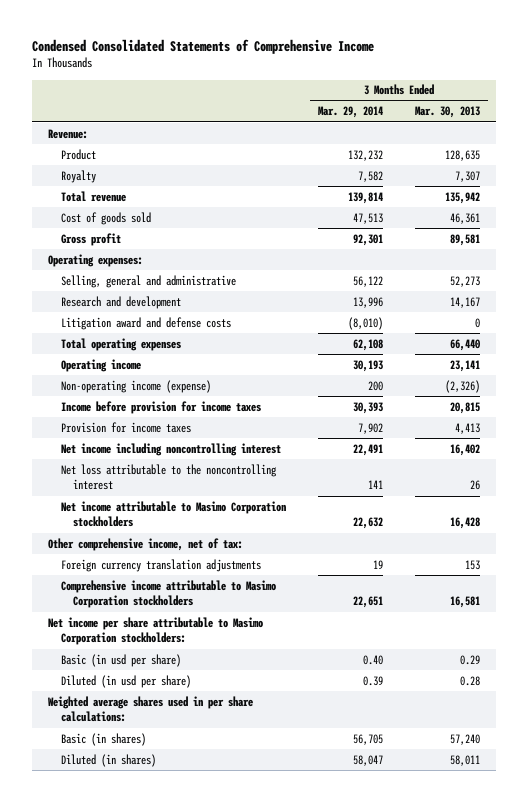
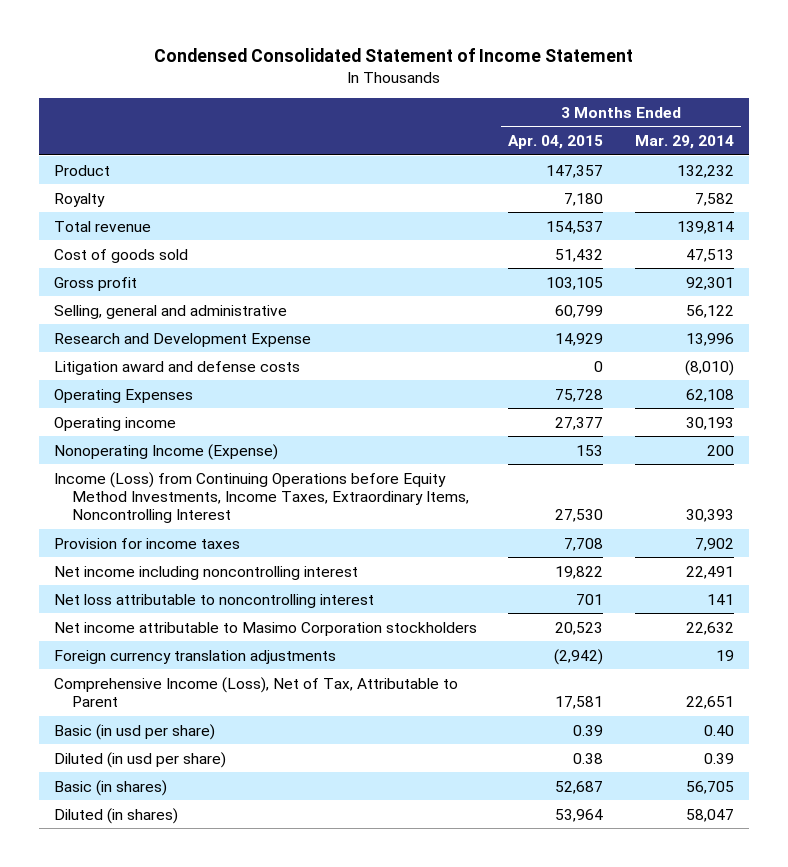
- Condensed Consolidated Statements of Comprehensive Income
+ Condensed Consolidated Statement of Income Statement
- | 3 Months Ended Mar. 29, 2014 | 3 Months Ended Mar. 30, 2013
+ | 3 Months Ended Apr. 04, 2015 | 3 Months Ended Mar. 29, 2014
- Revenue:
- Operating expenses:
- Research and development | 13,996 | 14,167
+ Research and Development Expense | 14,929 | 13,996
- Total operating expenses | 62,108 | 66,440
+ Operating Expenses | 75,728 | 62,108
- Non-operating income (expense) | 200 | (2,326)
- Income before provision for income taxes | 30,393 | 20,815
+ Nonoperating Income (Expense) | 153 | 200
+ Income (Loss) from Continuing Operations before Equity Method Investments, Income Taxes, Extraordinary Items, Noncontrolling Interest | 27,530 | 30,393
- Net loss attributable to the noncontrolling interest | 141 | 26
+ Net loss attributable to noncontrolling interest | 701 | 141
- Other comprehensive income, net of tax:
- Comprehensive income attributable to Masimo Corporation stockholders | 22,651 | 16,581
- Net income per share attributable to Masimo Corporation stockholders:
+ Comprehensive Income (Loss), Net of Tax, Attributable to Parent | 17,581 | 22,651
- Weighted average shares used in per share calculations:

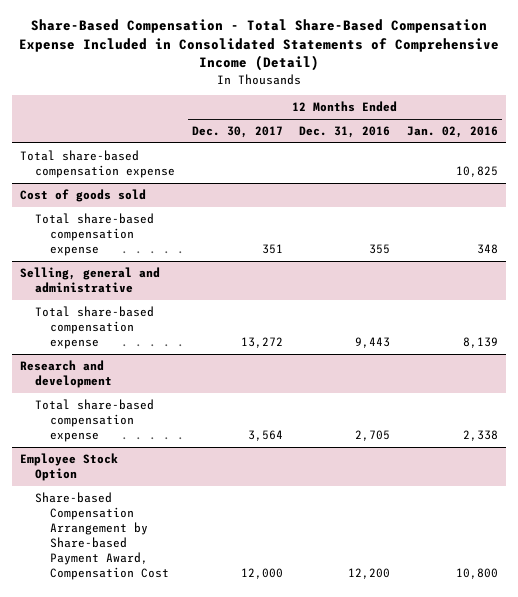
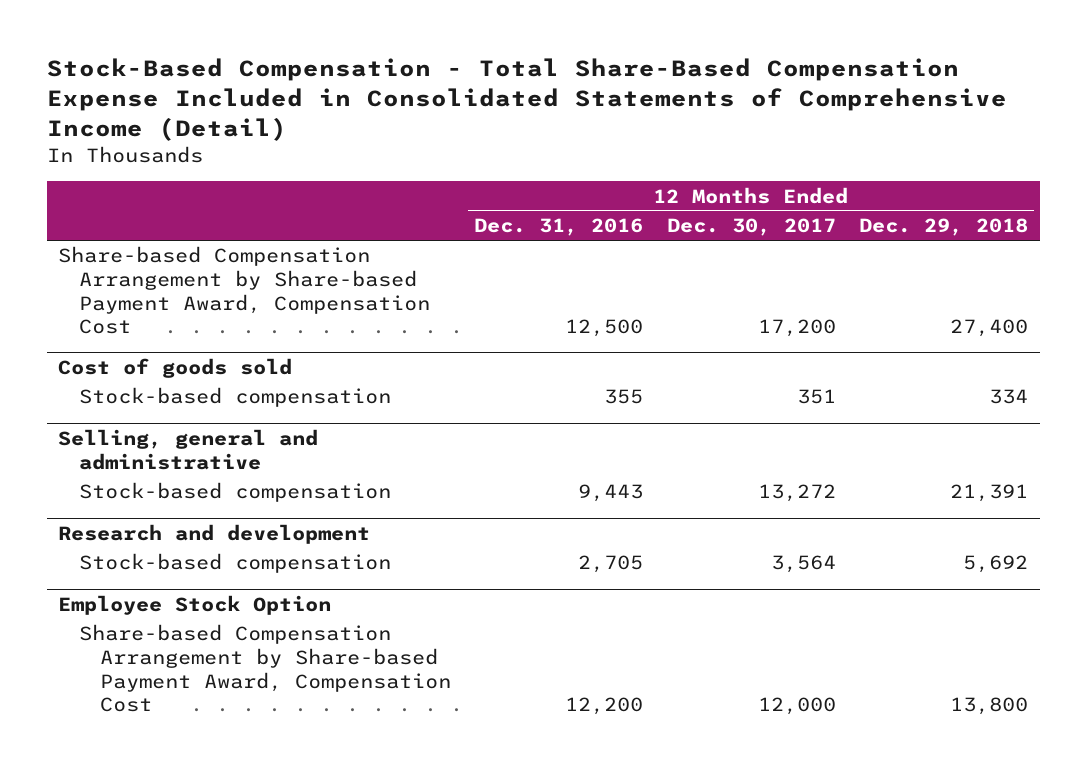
- Share-Based Compensation - Total Share-Based Compensation Expense Included in Consolidated Statements of Comprehensive Income (Detail)
+ Stock-Based Compensation - Total Share-Based Compensation Expense Included in Consolidated Statements of Comprehensive Income (Detail)
- | 12 Months Ended Dec. 30, 2017 | 12 Months Ended Dec. 31, 2016 | 12 Months Ended Jan. 02, 2016
+ | 12 Months Ended Dec. 31, 2016 | 12 Months Ended Dec. 30, 2017 | 12 Months Ended Dec. 29, 2018
- Total share-based compensation expense | | | 10,825
+ Share-based Compensation Arrangement by Share-based Payment Award, Compensation Cost | 12,500 | 17,200 | 27,400
@ Cost of goods sold
- Total share-based compensation expense | 351 | 355 | 348
+ Stock-based compensation | 355 | 351 | 334
@ Selling, general and administrative
- Total share-based compensation expense | 13,272 | 9,443 | 8,139
+ Stock-based compensation | 9,443 | 13,272 | 21,391
@ Research and development
- Total share-based compensation expense | 3,564 | 2,705 | 2,338
+ Stock-based compensation | 2,705 | 3,564 | 5,692

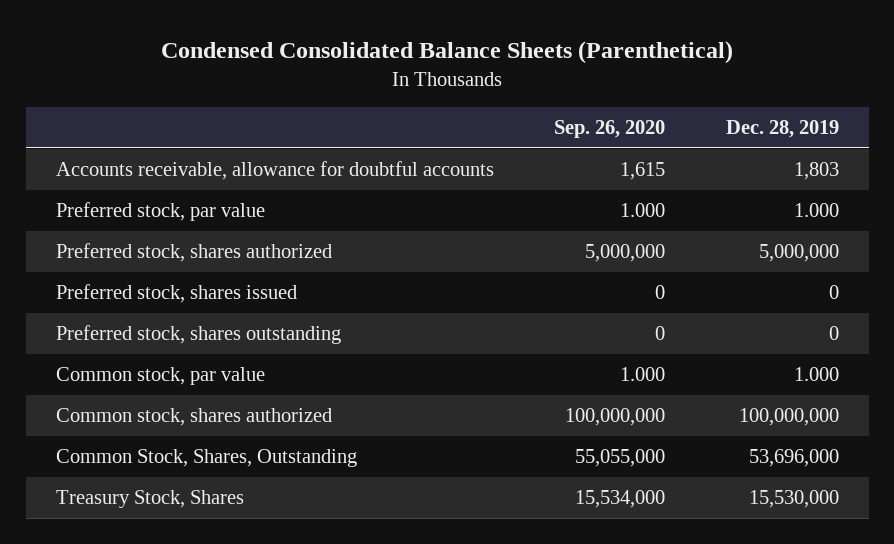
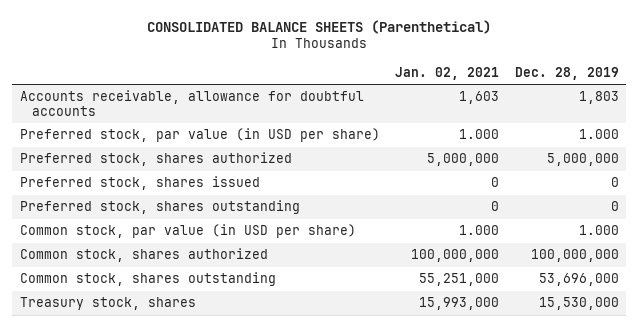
- Condensed Consolidated Balance Sheets (Parenthetical)
+ CONSOLIDATED BALANCE SHEETS (Parenthetical)
- | Sep. 26, 2020 | Dec. 28, 2019
+ | Jan. 02, 2021 | Dec. 28, 2019
- Preferred stock, par value | 1.000 | 1.000
+ Preferred stock, par value (in USD per share) | 1.000 | 1.000
- Common stock, par value | 1.000 | 1.000
+ Common stock, par value (in USD per share) | 1.000 | 1.000
- Common Stock, Shares, Outstanding | 55,055,000 | 53,696,000
- Treasury Stock, Shares | 15,534,000 | 15,530,000
+ Common stock, shares outstanding | 55,251,000 | 53,696,000
+ Treasury stock, shares | 15,993,000 | 15,530,000

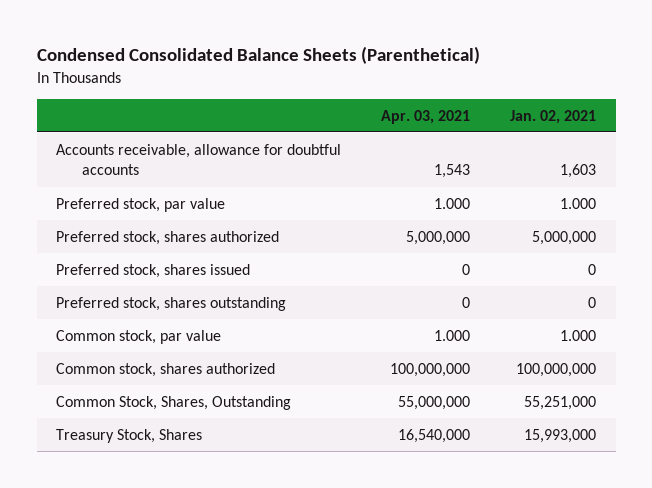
- CONSOLIDATED BALANCE SHEETS (Parenthetical)
+ Condensed Consolidated Balance Sheets (Parenthetical)
- | Jan. 02, 2021 | Dec. 28, 2019
+ | Apr. 03, 2021 | Jan. 02, 2021
- Preferred stock, par value (in USD per share) | 1.000 | 1.000
+ Preferred stock, par value | 1.000 | 1.000
- Common stock, par value (in USD per share) | 1.000 | 1.000
+ Common stock, par value | 1.000 | 1.000
- Common stock, shares outstanding | 55,251,000 | 53,696,000
- Treasury stock, shares | 15,993,000 | 15,530,000
+ Common Stock, Shares, Outstanding | 55,000,000 | 55,251,000
+ Treasury Stock, Shares | 16,540,000 | 15,993,000

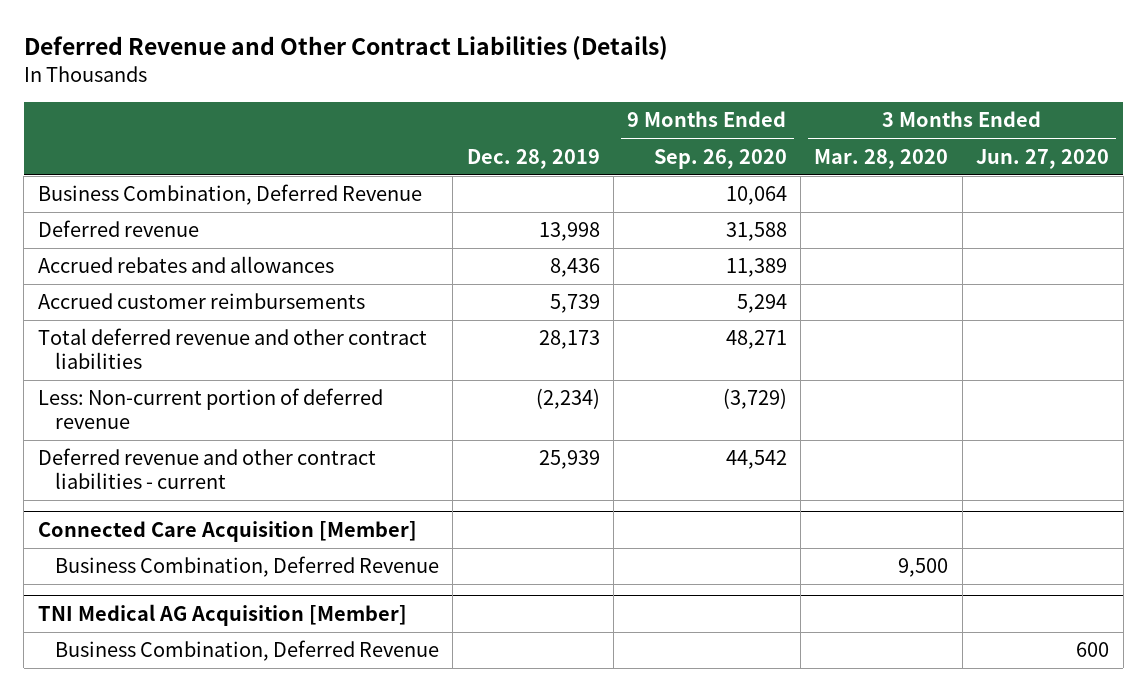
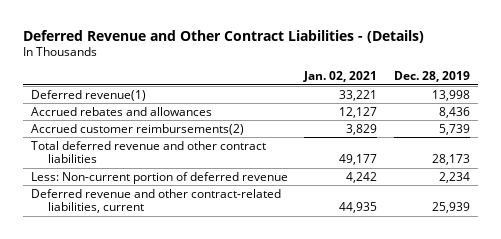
- Deferred Revenue and Other Contract Liabilities (Details)
+ Deferred Revenue and Other Contract Liabilities - (Details)
- | Dec. 28, 2019 | 9 Months Ended Sep. 26, 2020 | 3 Months Ended Mar. 28, 2020 | 3 Months Ended Jun. 27, 2020
+ | Jan. 02, 2021 | Dec. 28, 2019
- Business Combination, Deferred Revenue | | 10,064 | |
- Deferred revenue | 13,998 | 31,588 | |
+ Deferred revenue(1) | 33,221 | 13,998
- Accrued customer reimbursements | 5,739 | 5,294 | |
+ Accrued customer reimbursements(2) | 3,829 | 5,739
- Less: Non-current portion of deferred revenue | (2,234) | (3,729) | |
- Deferred revenue and other contract liabilities - current | 25,939 | 44,542 | |
- Connected Care Acquisition [Member]
- Business Combination, Deferred Revenue | | | 9,500 |
- TNI Medical AG Acquisition [Member]
- Business Combination, Deferred Revenue | | | | 600
+ Less: Non-current portion of deferred revenue | 4,242 | 2,234
+ Deferred revenue and other contract-related liabilities, current | 44,935 | 25,939

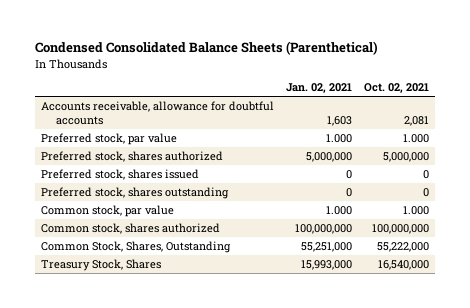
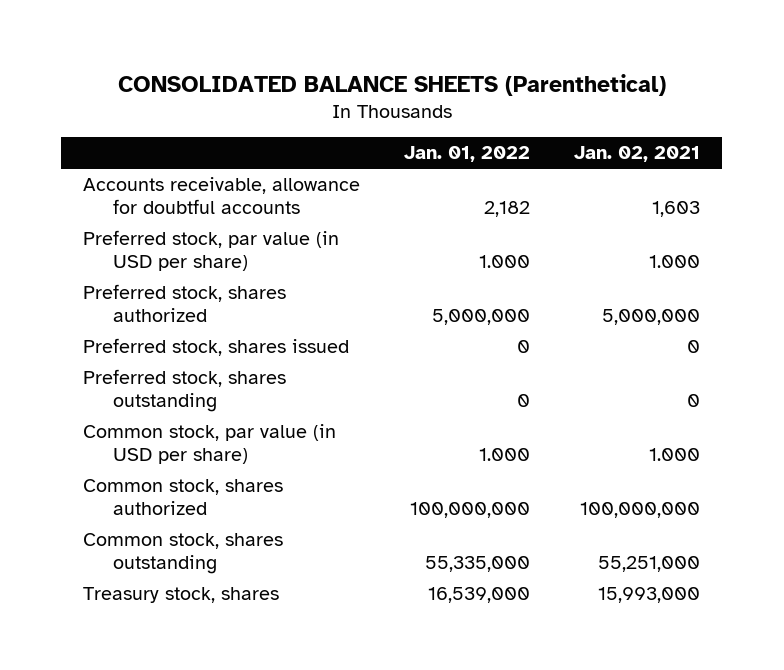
- Condensed Consolidated Balance Sheets (Parenthetical)
+ CONSOLIDATED BALANCE SHEETS (Parenthetical)
- | Jan. 02, 2021 | Oct. 02, 2021
+ | Jan. 01, 2022 | Jan. 02, 2021
- Preferred stock, par value | 1.000 | 1.000
+ Preferred stock, par value (in USD per share) | 1.000 | 1.000
- Common stock, par value | 1.000 | 1.000
+ Common stock, par value (in USD per share) | 1.000 | 1.000
- Common Stock, Shares, Outstanding | 55,251,000 | 55,222,000
- Treasury Stock, Shares | 15,993,000 | 16,540,000
+ Common stock, shares outstanding | 55,335,000 | 55,251,000
+ Treasury stock, shares | 16,539,000 | 15,993,000

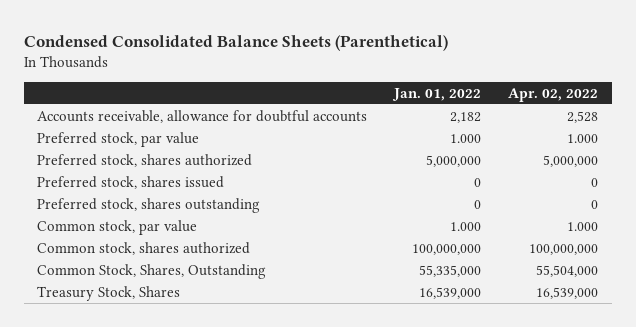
- CONSOLIDATED BALANCE SHEETS (Parenthetical)
+ Condensed Consolidated Balance Sheets (Parenthetical)
- | Jan. 01, 2022 | Jan. 02, 2021
+ | Jan. 01, 2022 | Apr. 02, 2022
- Preferred stock, par value (in USD per share) | 1.000 | 1.000
+ Preferred stock, par value | 1.000 | 1.000
- Common stock, par value (in USD per share) | 1.000 | 1.000
+ Common stock, par value | 1.000 | 1.000
- Common stock, shares outstanding | 55,335,000 | 55,251,000
- Treasury stock, shares | 16,539,000 | 15,993,000
+ Common Stock, Shares, Outstanding | 55,335,000 | 55,504,000
+ Treasury Stock, Shares | 16,539,000 | 16,539,000

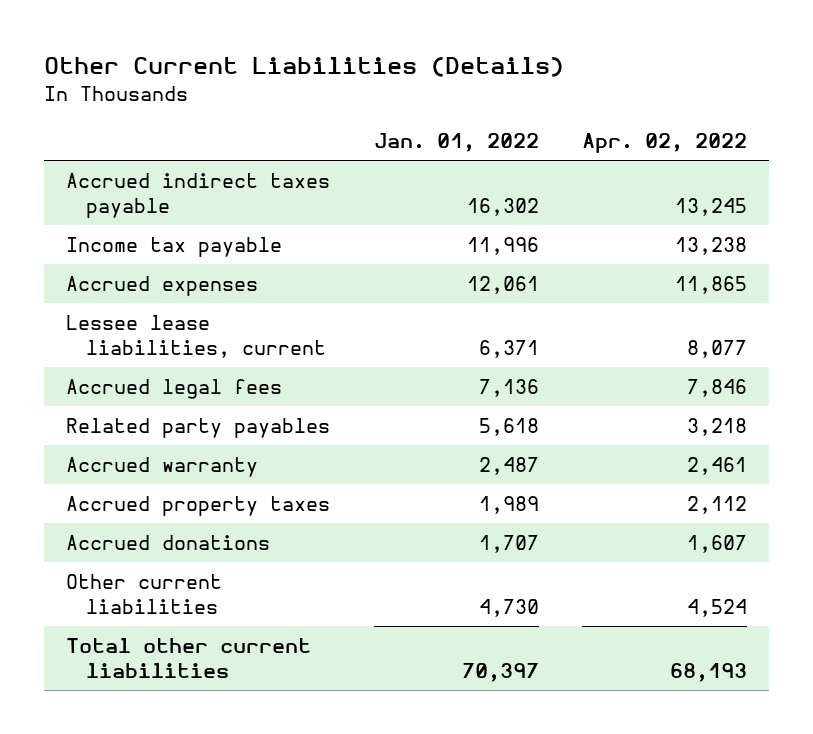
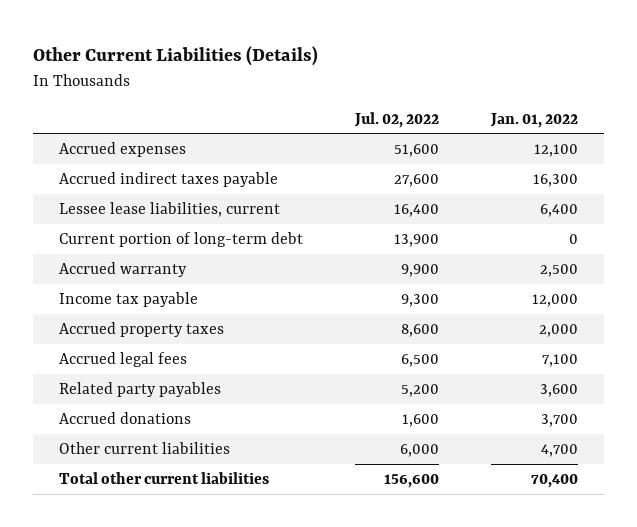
- | Jan. 01, 2022 | Apr. 02, 2022
+ | Jul. 02, 2022 | Jan. 01, 2022
- Accrued indirect taxes payable | 16,302 | 13,245
- Income tax payable | 11,996 | 13,238
- Accrued expenses | 12,061 | 11,865
- Lessee lease liabilities, current | 6,371 | 8,077
- Accrued legal fees | 7,136 | 7,846
- Related party payables | 5,618 | 3,218
- Accrued warranty | 2,487 | 2,461
- Accrued property taxes | 1,989 | 2,112
- Accrued donations | 1,707 | 1,607
- Other current liabilities | 4,730 | 4,524
- Total other current liabilities | 70,397 | 68,193
+ Accrued expenses | 51,600 | 12,100
+ Accrued indirect taxes payable | 27,600 | 16,300
+ Lessee lease liabilities, current | 16,400 | 6,400
+ Current portion of long-term debt | 13,900 | 0
+ Accrued warranty | 9,900 | 2,500
+ Income tax payable | 9,300 | 12,000
+ Accrued property taxes | 8,600 | 2,000
+ Accrued legal fees | 6,500 | 7,100
+ Related party payables | 5,200 | 3,600
+ Accrued donations | 1,600 | 3,700
+ Other current liabilities | 6,000 | 4,700
+ Total other current liabilities | 156,600 | 70,400

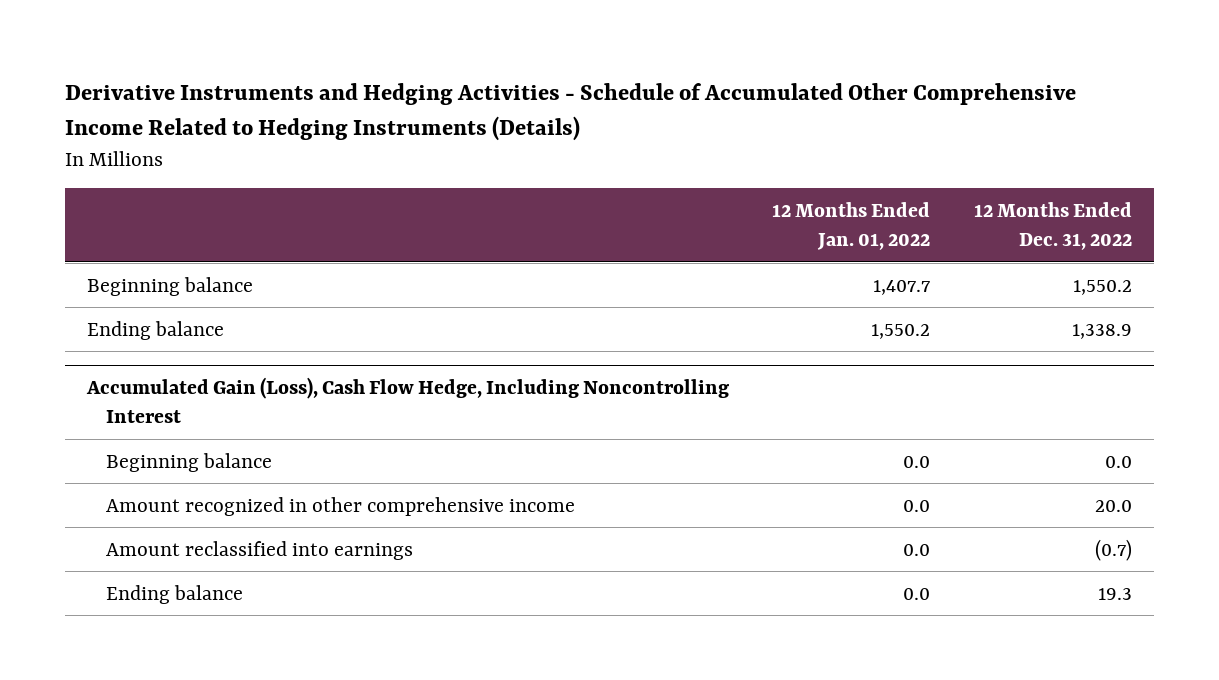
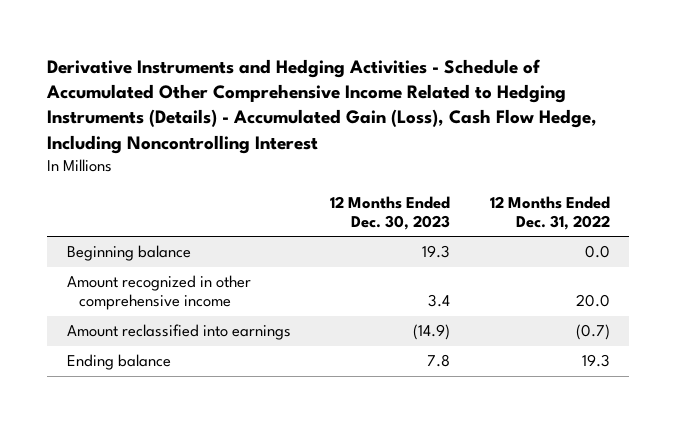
- Derivative Instruments and Hedging Activities - Schedule of Accumulated Other Comprehensive Income Related to Hedging Instruments (Details)
+ Derivative Instruments and Hedging Activities - Schedule of Accumulated Other Comprehensive Income Related to Hedging Instruments (Details) - Accumulated Gain (Loss), Cash Flow Hedge, Including Noncontrolling Interest
- | 12 Months Ended Jan. 01, 2022 | 12 Months Ended Dec. 31, 2022
+ | 12 Months Ended Dec. 30, 2023 | 12 Months Ended Dec. 31, 2022
- Beginning balance | 1,407.7 | 1,550.2
- Ending balance | 1,550.2 | 1,338.9
- Accumulated Gain (Loss), Cash Flow Hedge, Including Noncontrolling Interest

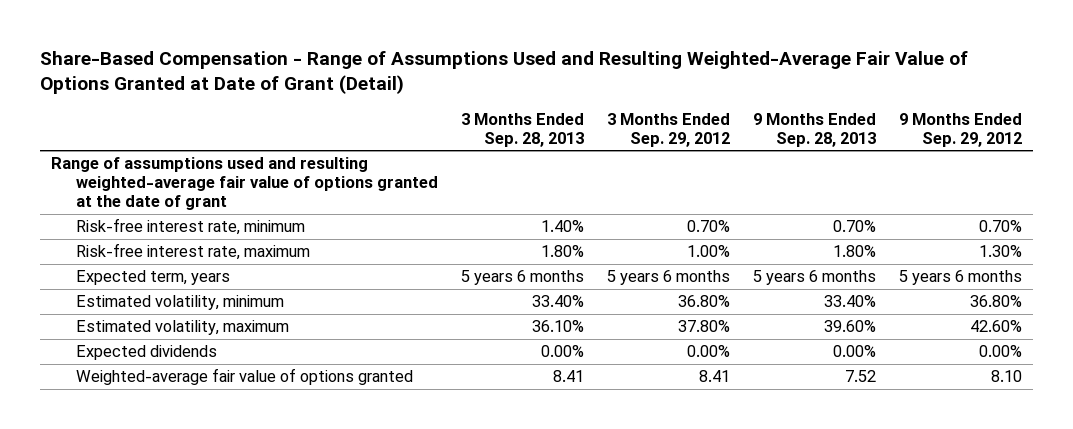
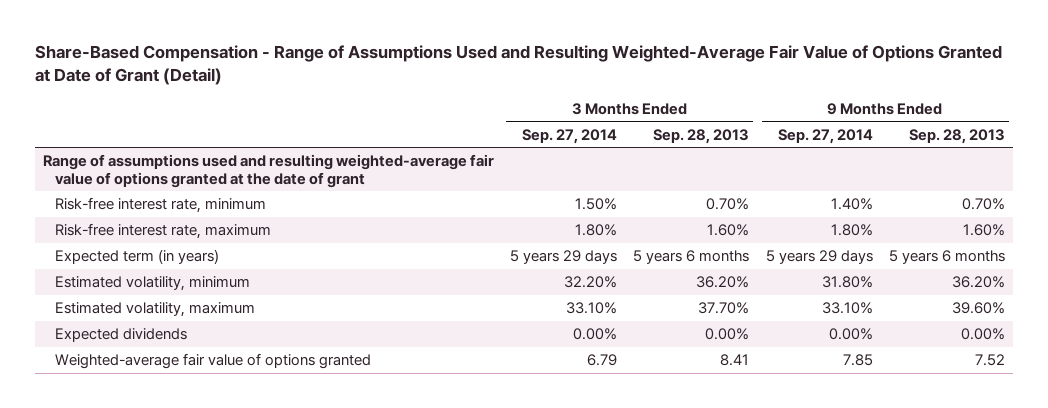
- | 3 Months Ended Sep. 28, 2013 | 3 Months Ended Sep. 29, 2012 | 9 Months Ended Sep. 28, 2013 | 9 Months Ended Sep. 29, 2012
+ | 3 Months Ended Sep. 27, 2014 | 3 Months Ended Sep. 28, 2013 | 9 Months Ended Sep. 27, 2014 | 9 Months Ended Sep. 28, 2013
- Risk-free interest rate, minimum | 1.40% | 0.70% | 0.70% | 0.70%
- Risk-free interest rate, maximum | 1.80% | 1.00% | 1.80% | 1.30%
- Expected term, years | 5 years 6 months | 5 years 6 months | 5 years 6 months | 5 years 6 months
- Estimated volatility, minimum | 33.40% | 36.80% | 33.40% | 36.80%
- Estimated volatility, maximum | 36.10% | 37.80% | 39.60% | 42.60%
+ Risk-free interest rate, minimum | 1.50% | 0.70% | 1.40% | 0.70%
+ Risk-free interest rate, maximum | 1.80% | 1.60% | 1.80% | 1.60%
+ Expected term (in years) | 5 years 29 days | 5 years 6 months | 5 years 29 days | 5 years 6 months
+ Estimated volatility, minimum | 32.20% | 36.20% | 31.80% | 36.20%
+ Estimated volatility, maximum | 33.10% | 37.70% | 33.10% | 39.60%

